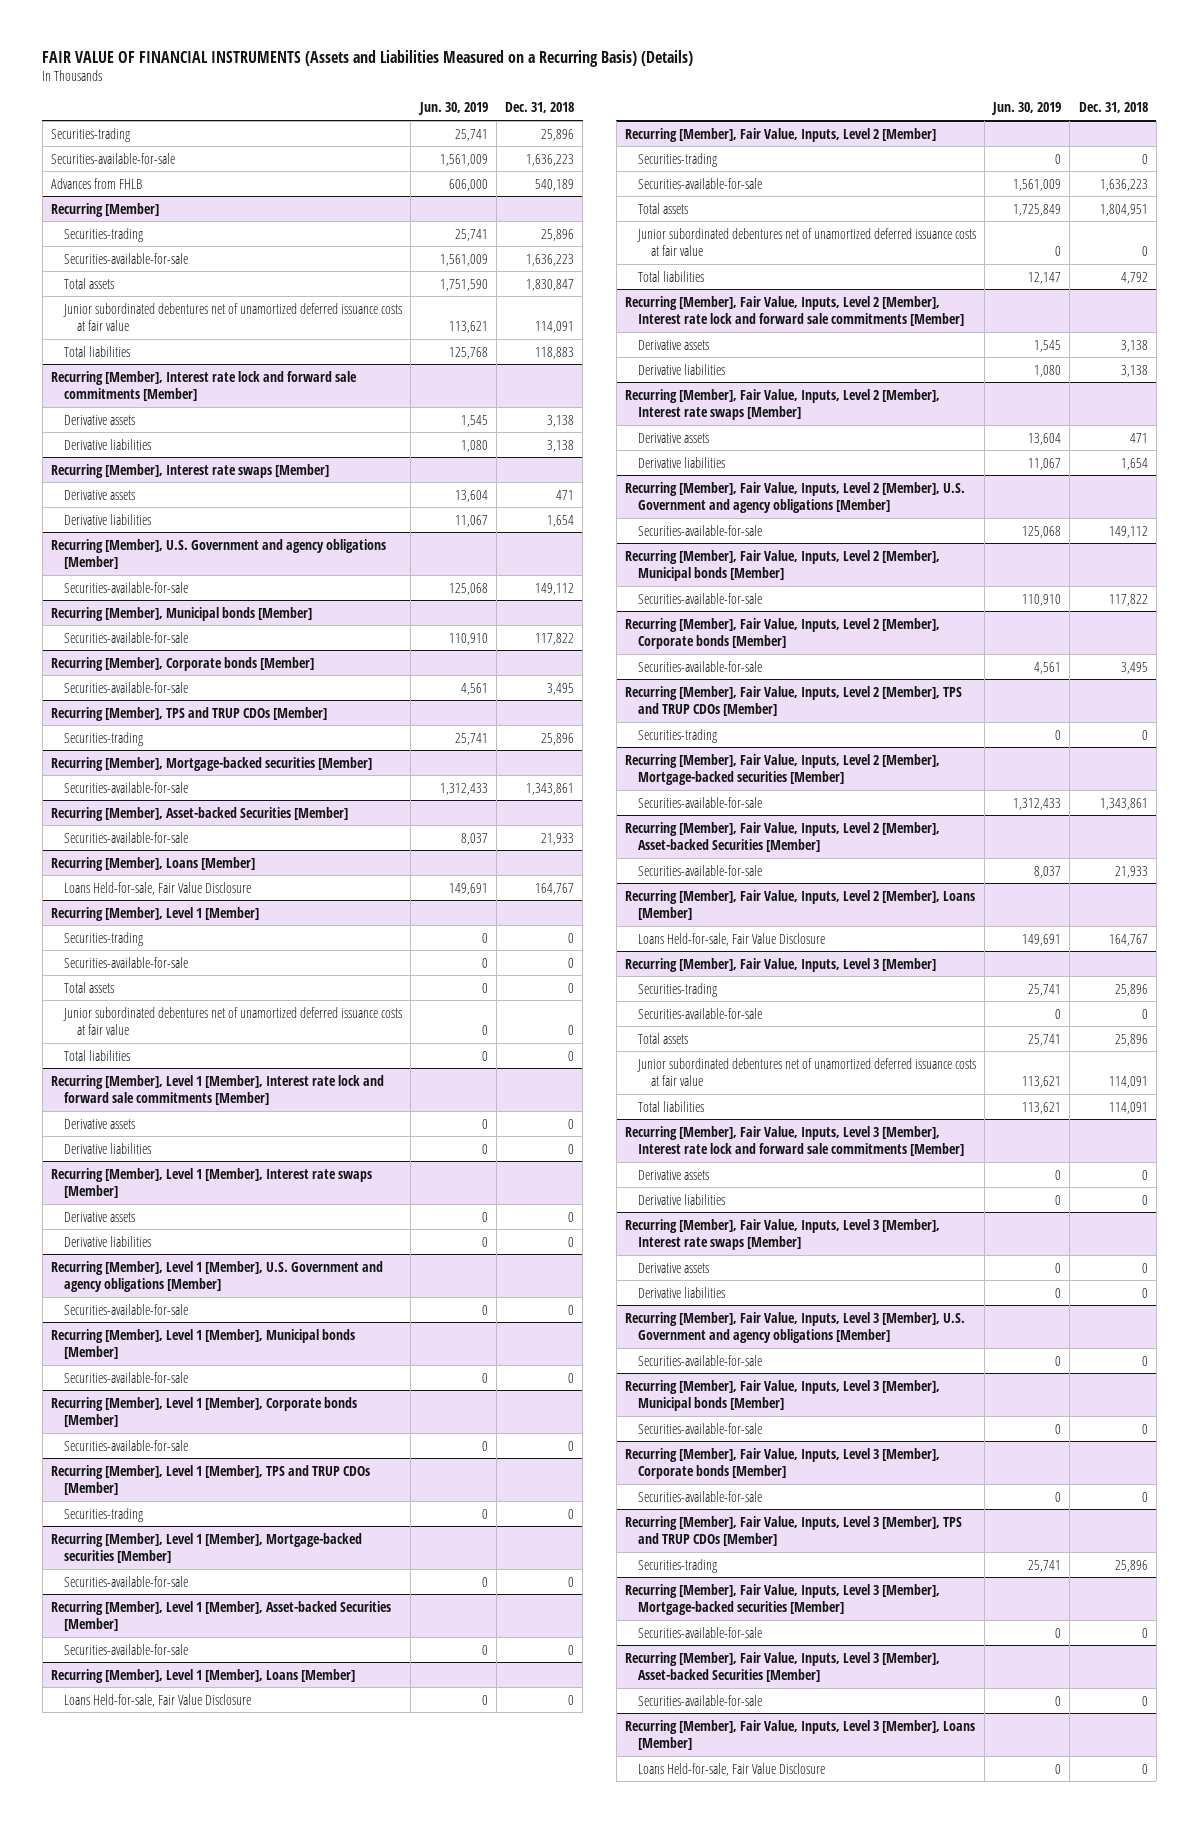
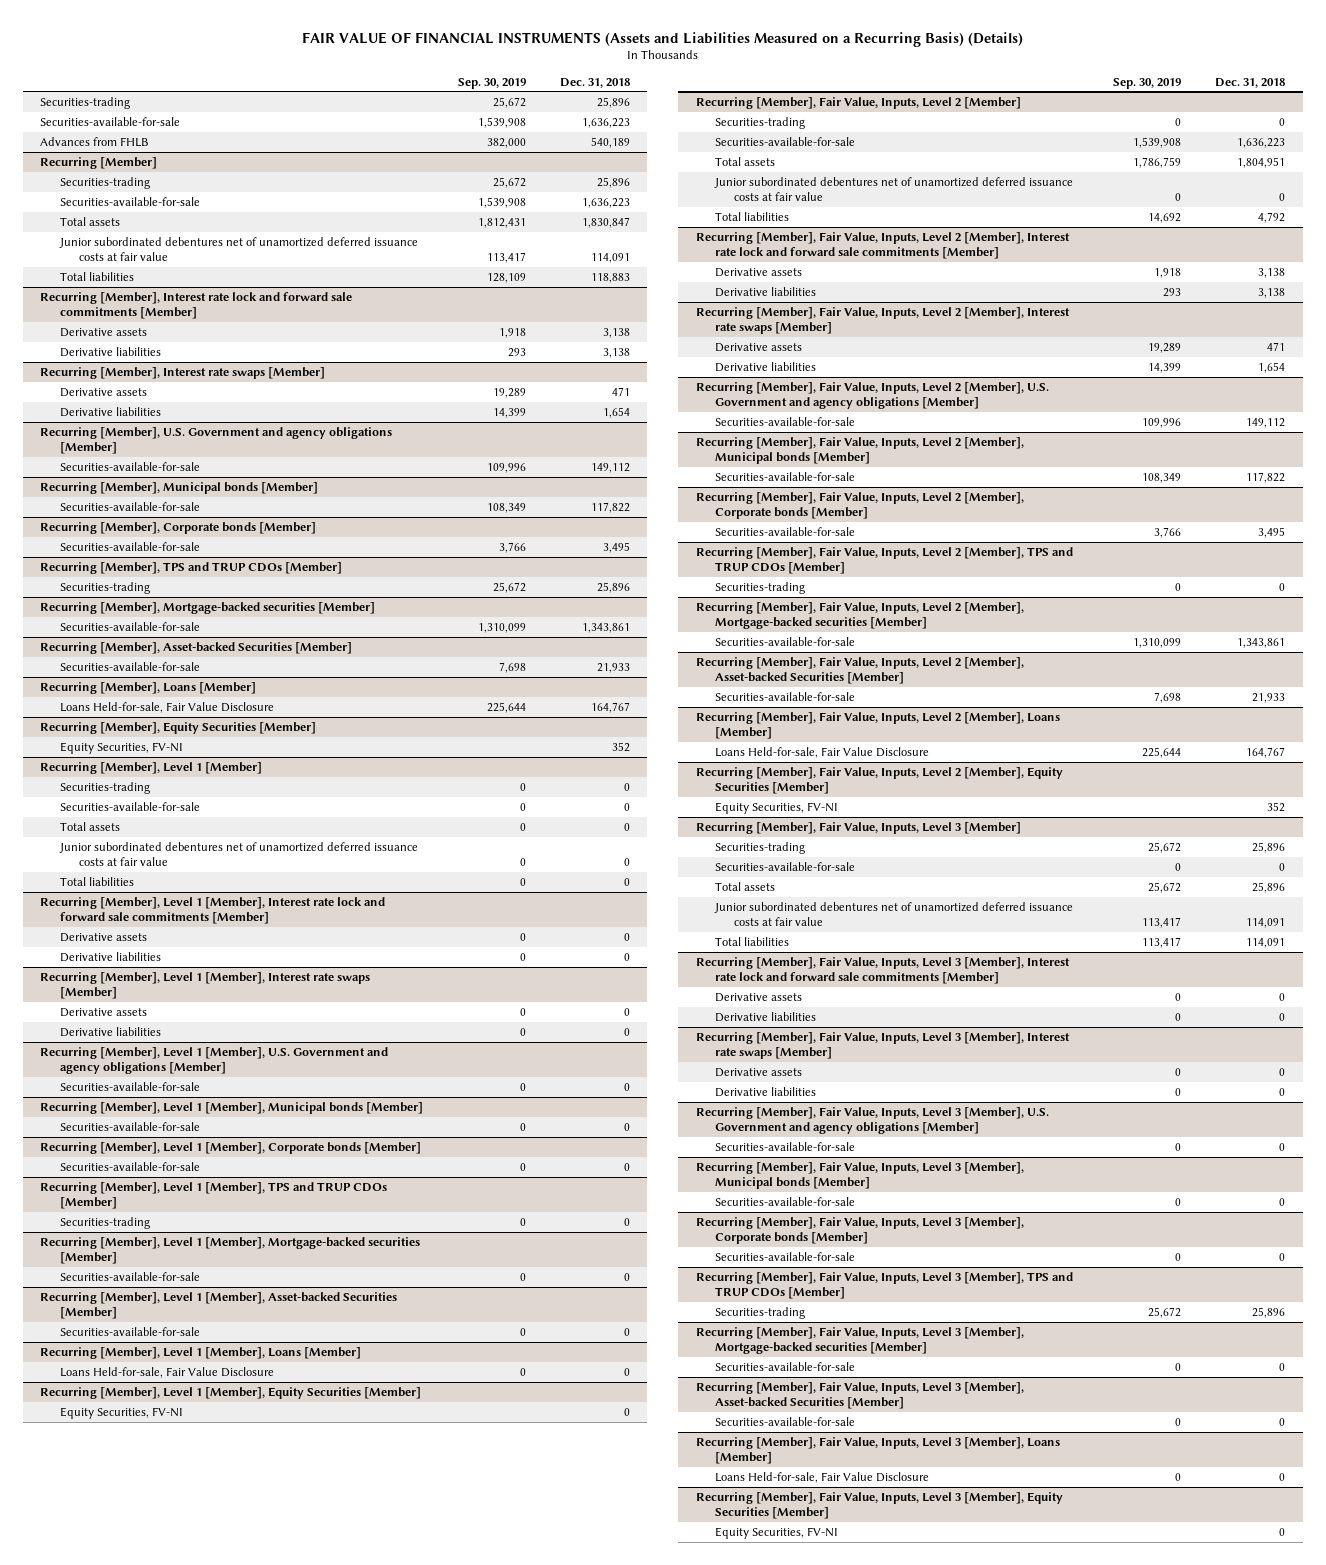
- | Jun. 30, 2019 | Dec. 31, 2018
+ | Sep. 30, 2019 | Dec. 31, 2018
+ Recurring [Member], Equity Securities [Member]
+ Equity Securities, FV-NI | | 352
+ Recurring [Member], Level 1 [Member], Equity Securities [Member]
+ Equity Securities, FV-NI | | 0
+ Recurring [Member], Fair Value, Inputs, Level 2 [Member], Equity Securities [Member]
+ Equity Securities, FV-NI | | 352
+ Recurring [Member], Fair Value, Inputs, Level 3 [Member], Equity Securities [Member]
+ Equity Securities, FV-NI | | 0

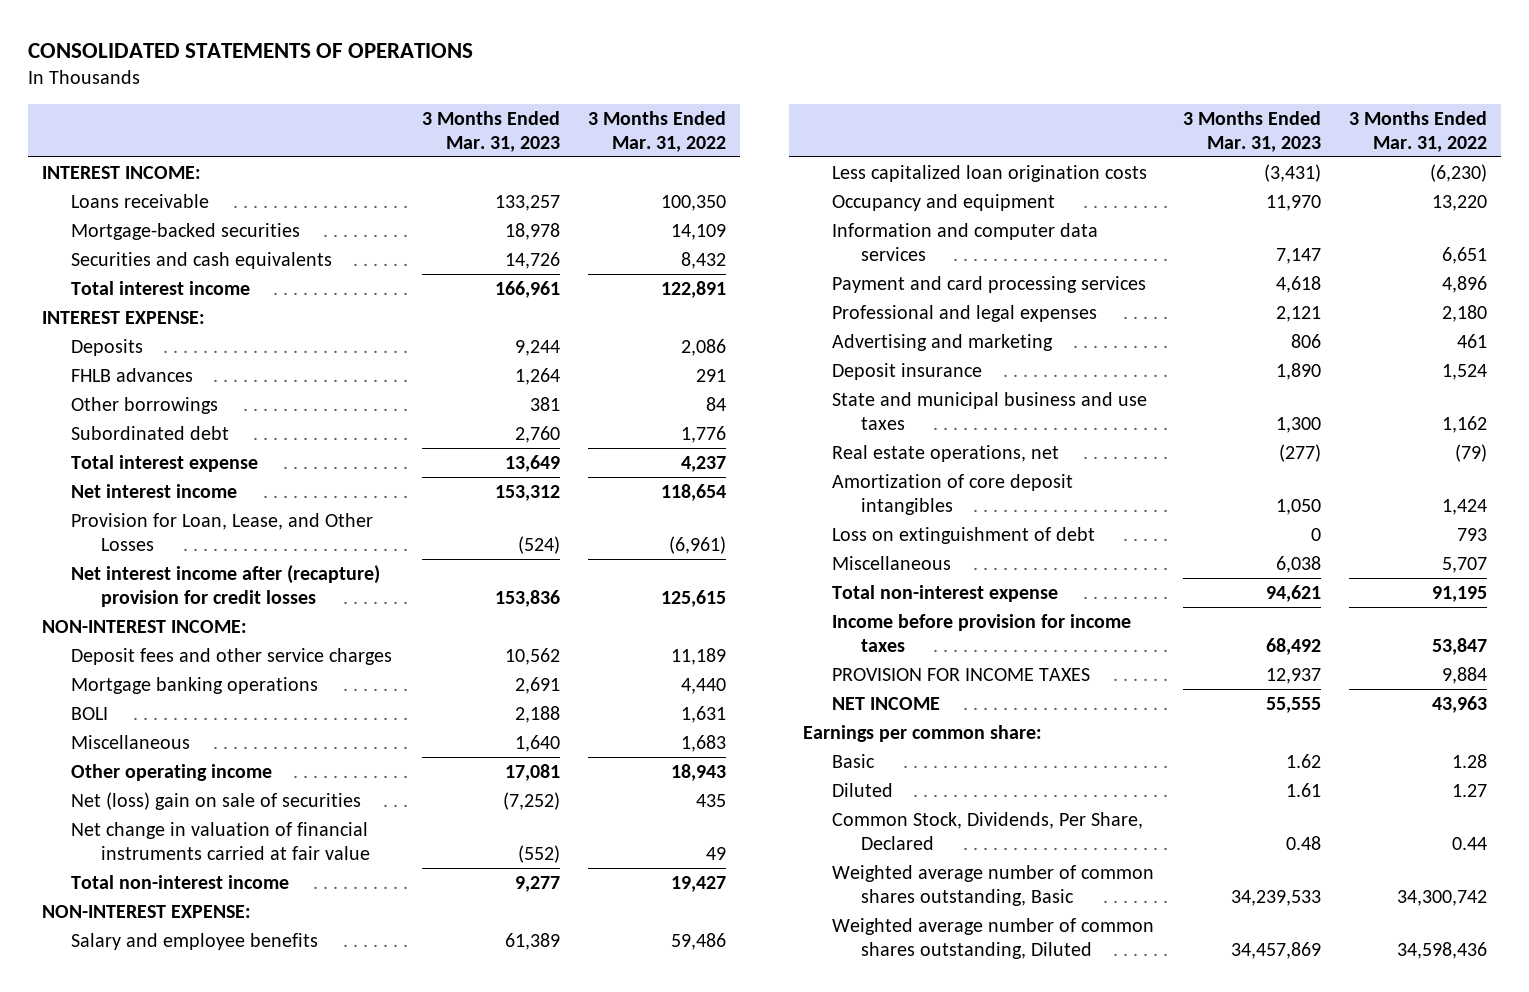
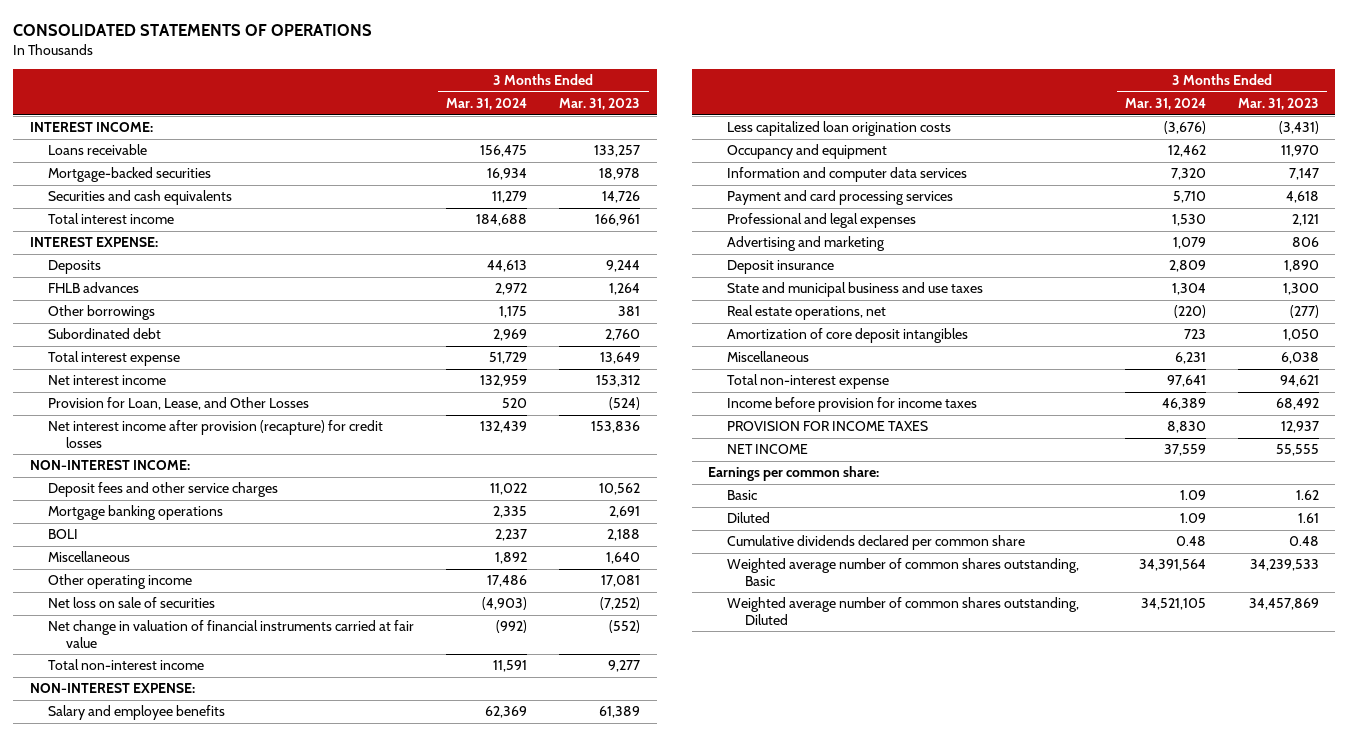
- | 3 Months Ended Mar. 31, 2023 | 3 Months Ended Mar. 31, 2022
+ | 3 Months Ended Mar. 31, 2024 | 3 Months Ended Mar. 31, 2023
- Net interest income after (recapture) provision for credit losses | 153,836 | 125,615
+ Net interest income after provision (recapture) for credit losses | 132,439 | 153,836
- Net (loss) gain on sale of securities | (7,252) | 435
+ Net loss on sale of securities | (4,903) | (7,252)
- Loss on extinguishment of debt | 0 | 793
- Common Stock, Dividends, Per Share, Declared | 0.48 | 0.44
+ Cumulative dividends declared per common share | 0.48 | 0.48

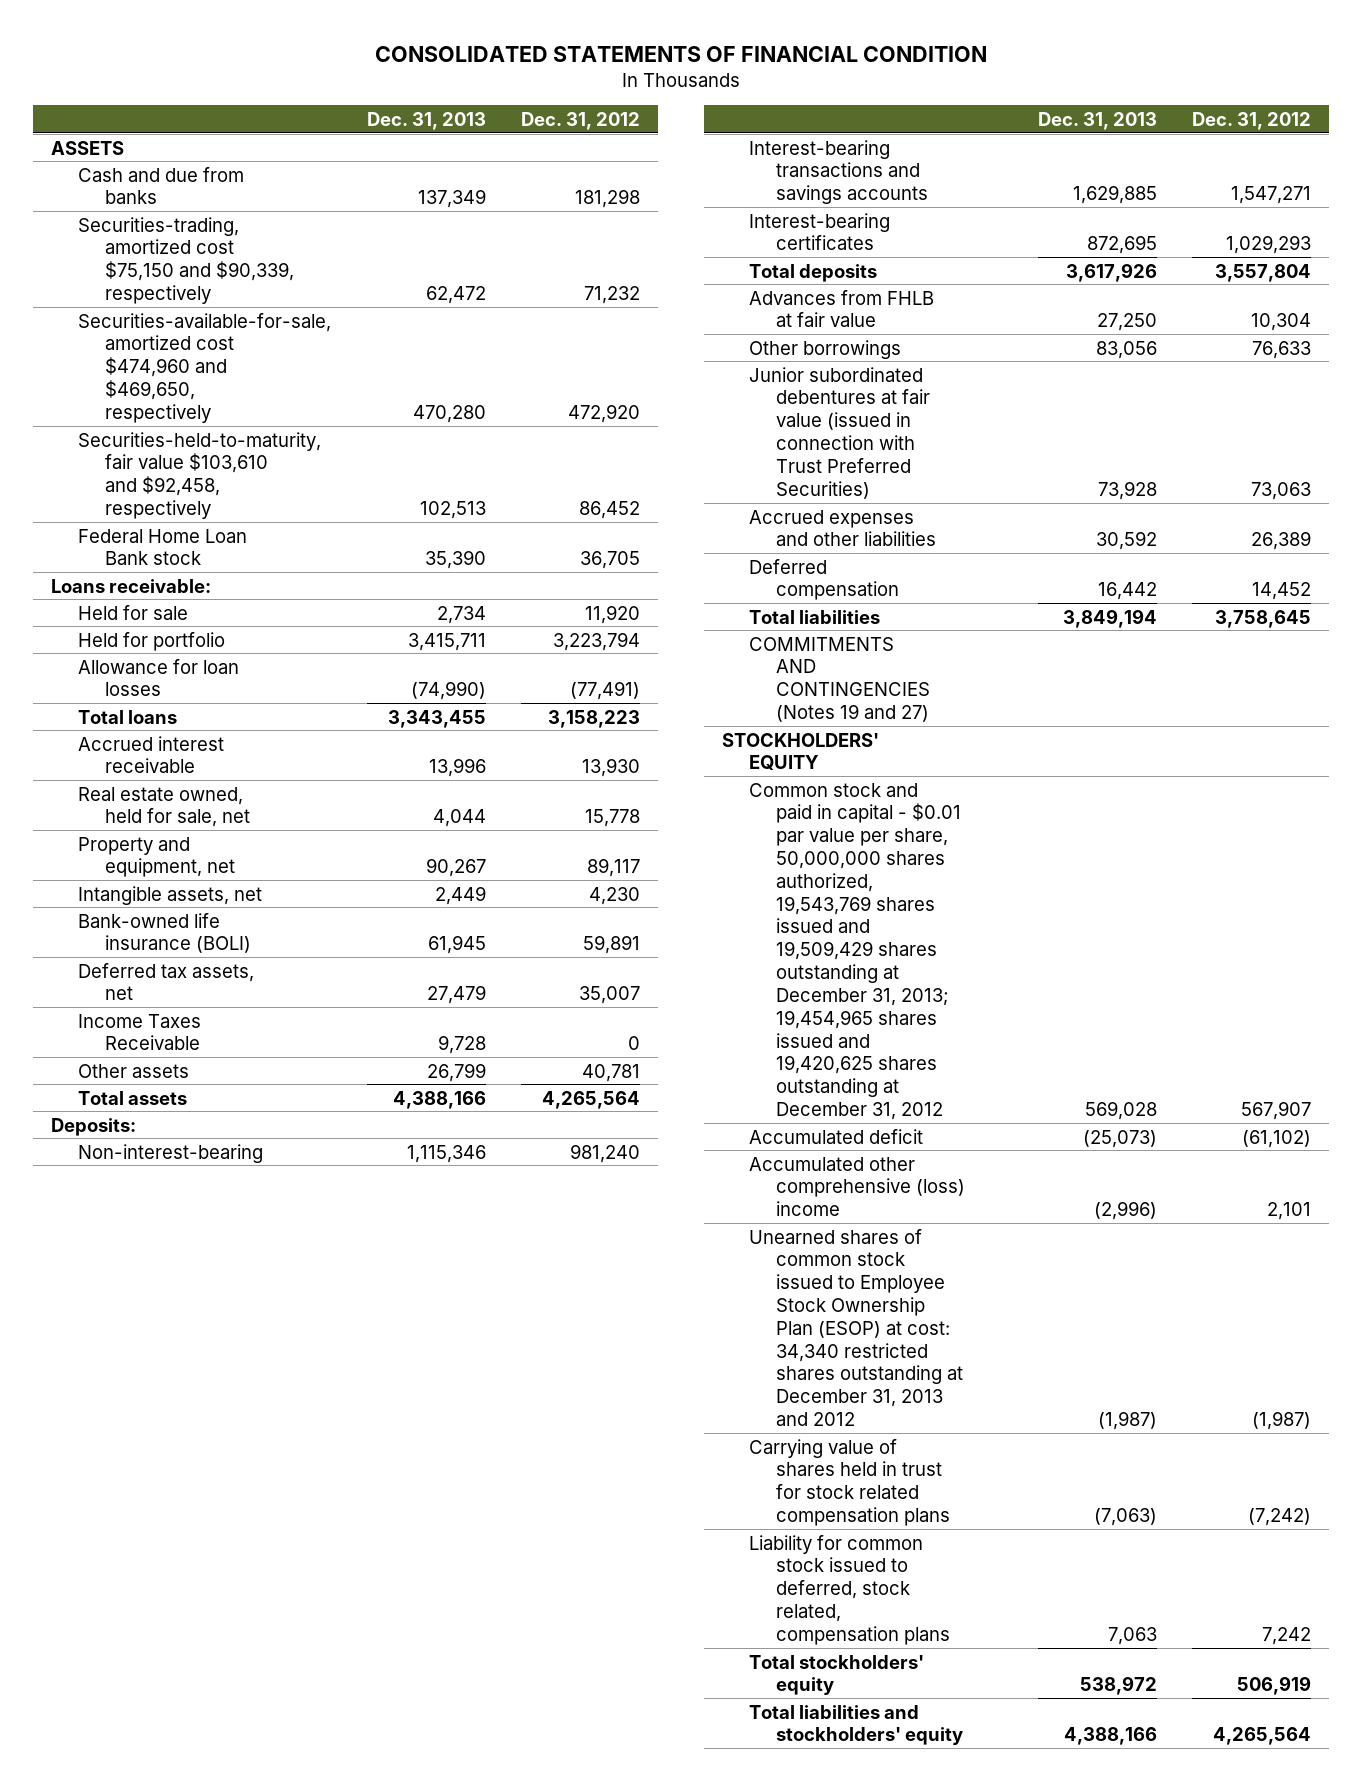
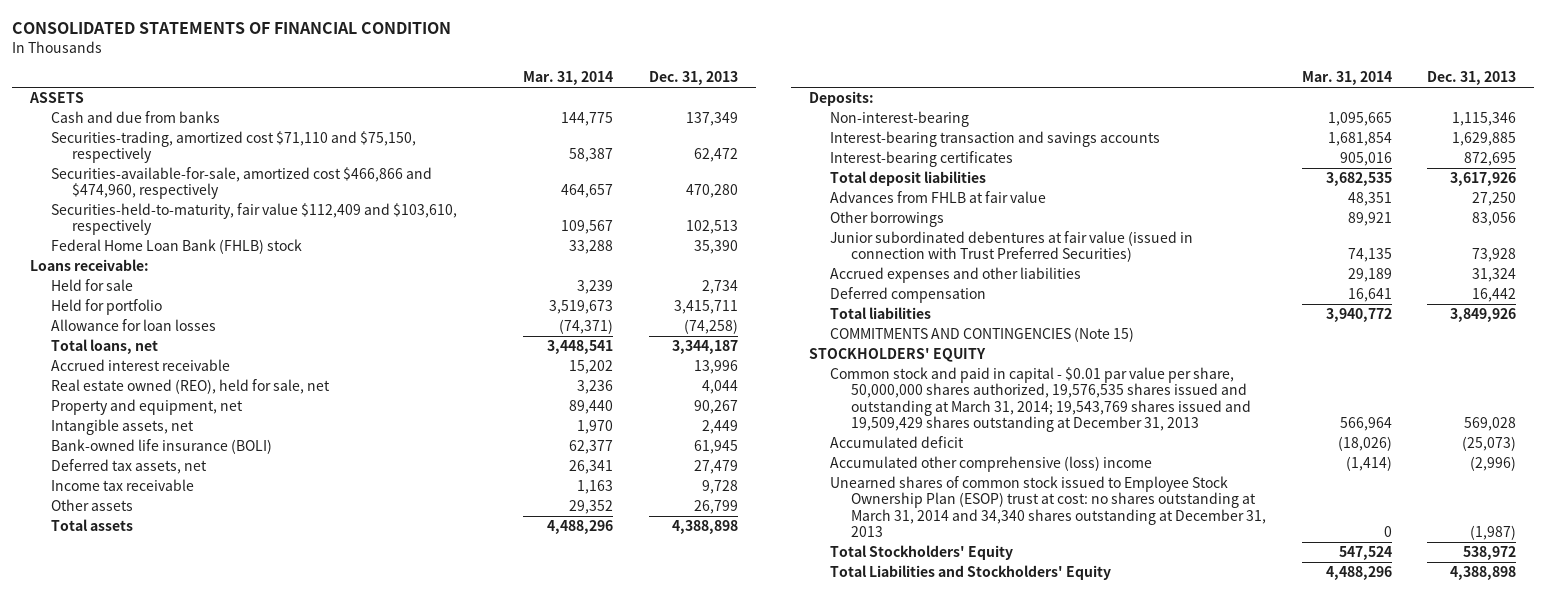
- | Dec. 31, 2013 | Dec. 31, 2012
+ | Mar. 31, 2014 | Dec. 31, 2013
- Securities-trading, amortized cost $75,150 and $90,339, respectively | 62,472 | 71,232
- Securities-available-for-sale, amortized cost $474,960 and $469,650, respectively | 470,280 | 472,920
- Securities-held-to-maturity, fair value $103,610 and $92,458, respectively | 102,513 | 86,452
- Federal Home Loan Bank stock | 35,390 | 36,705
+ Securities-trading, amortized cost $71,110 and $75,150, respectively | 58,387 | 62,472
+ Securities-available-for-sale, amortized cost $466,866 and $474,960, respectively | 464,657 | 470,280
+ Securities-held-to-maturity, fair value $112,409 and $103,610, respectively | 109,567 | 102,513
+ Federal Home Loan Bank (FHLB) stock | 33,288 | 35,390
- Allowance for loan losses | (74,990) | (77,491)
- Total loans | 3,343,455 | 3,158,223
+ Allowance for loan losses | (74,371) | (74,258)
+ Total loans, net | 3,448,541 | 3,344,187
- Real estate owned, held for sale, net | 4,044 | 15,778
+ Real estate owned (REO), held for sale, net | 3,236 | 4,044
- Income Taxes Receivable | 9,728 | 0
+ Income tax receivable | 1,163 | 9,728
- Total assets | 4,388,166 | 4,265,564
+ Total assets | 4,488,296 | 4,388,898
- Interest-bearing transactions and savings accounts | 1,629,885 | 1,547,271
+ Interest-bearing transaction and savings accounts | 1,681,854 | 1,629,885
- Total deposits | 3,617,926 | 3,557,804
+ Total deposit liabilities | 3,682,535 | 3,617,926
- Accrued expenses and other liabilities | 30,592 | 26,389
+ Accrued expenses and other liabilities | 29,189 | 31,324
- Total liabilities | 3,849,194 | 3,758,645
- COMMITMENTS AND CONTINGENCIES (Notes 19 and 27)
+ Total liabilities | 3,940,772 | 3,849,926
+ COMMITMENTS AND CONTINGENCIES (Note 15)
- Common stock and paid in capital - $0.01 par value per share, 50,000,000 shares authorized, 19,543,769 shares issued and 19,509,429 shares outstanding at December 31, 2013; 19,454,965 shares issued and 19,420,625 shares outstanding at December 31, 2012 | 569,028 | 567,907
+ Common stock and paid in capital - $0.01 par value per share, 50,000,000 shares authorized, 19,576,535 shares issued and outstanding at March 31, 2014; 19,543,769 shares issued and 19,509,429 shares outstanding at December 31, 2013 | 566,964 | 569,028
- Unearned shares of common stock issued to Employee Stock Ownership Plan (ESOP) at cost: 34,340 restricted shares outstanding at December 31, 2013 and 2012 | (1,987) | (1,987)
- Carrying value of shares held in trust for stock related compensation plans | (7,063) | (7,242)
- Liability for common stock issued to deferred, stock related, compensation plans | 7,063 | 7,242
- Total stockholders' equity | 538,972 | 506,919
- Total liabilities and stockholders' equity | 4,388,166 | 4,265,564
+ Unearned shares of common stock issued to Employee Stock Ownership Plan (ESOP) trust at cost: no shares outstanding at March 31, 2014 and 34,340 shares outstanding at December 31, 2013 | 0 | (1,987)
+ Total Stockholders' Equity | 547,524 | 538,972
+ Total Liabilities and Stockholders' Equity | 4,488,296 | 4,388,898

